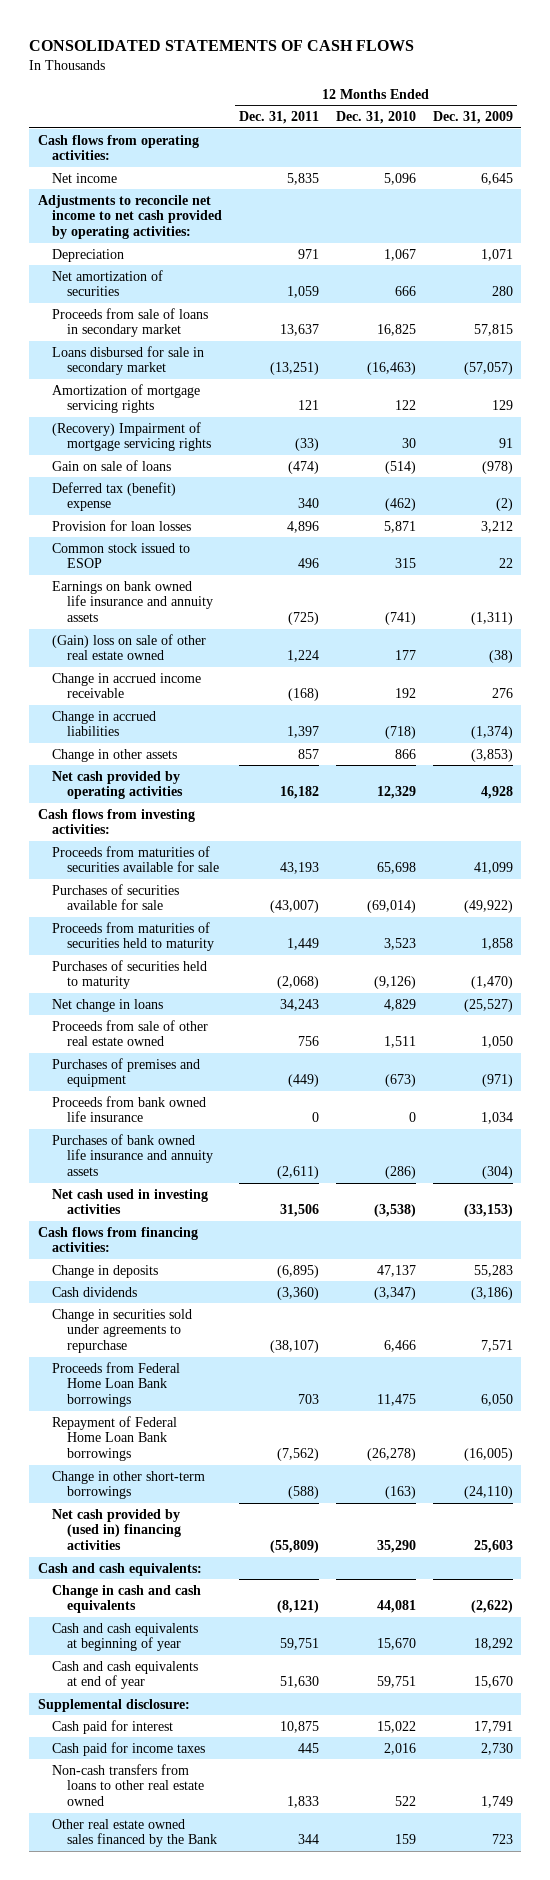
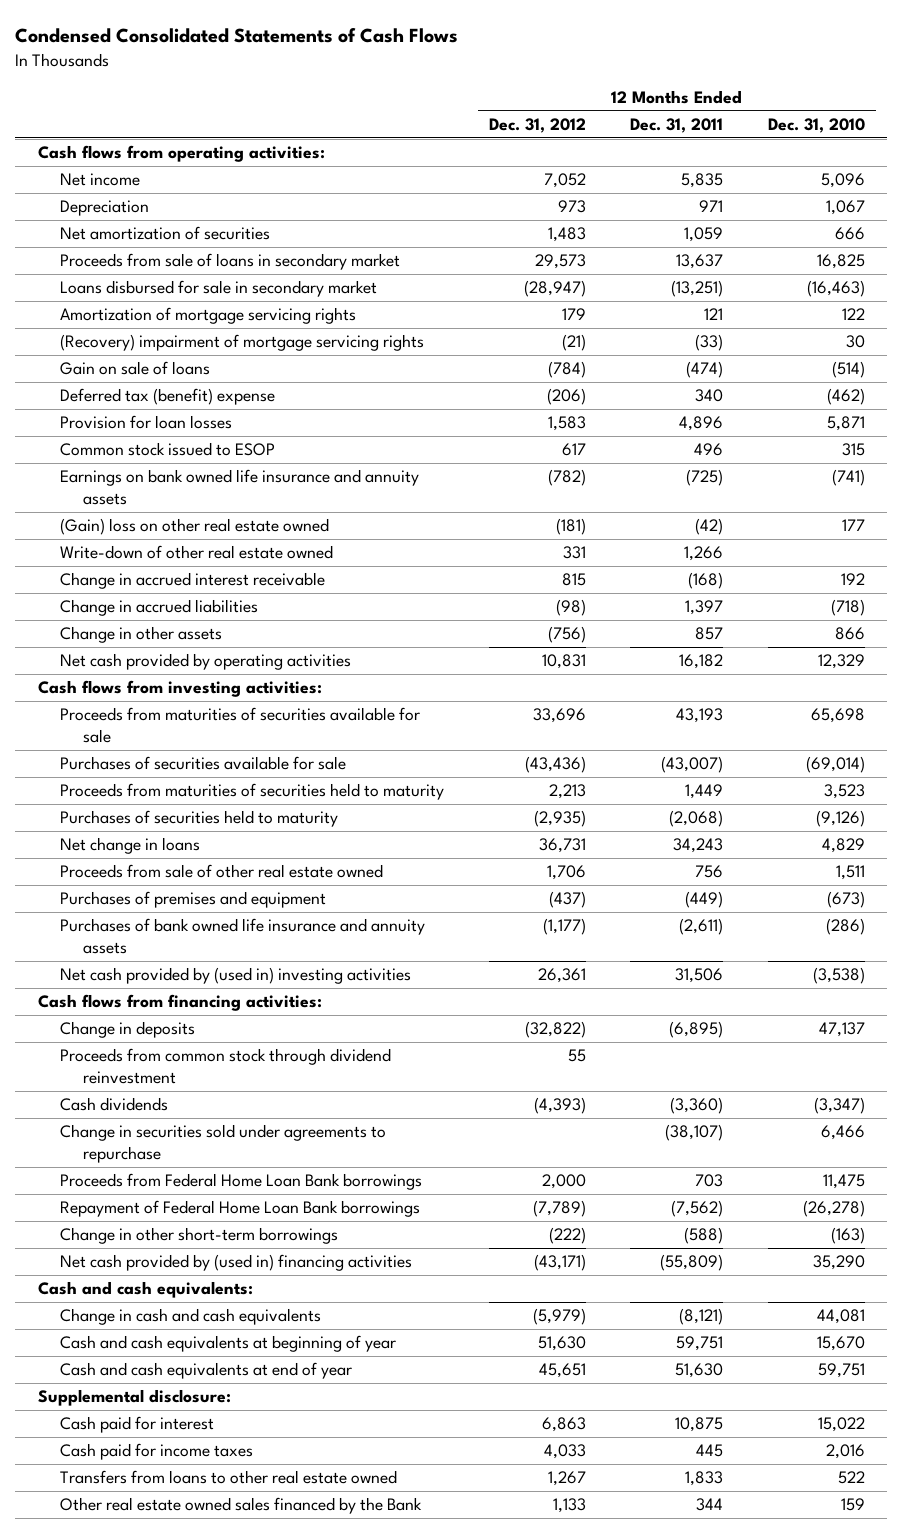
- CONSOLIDATED STATEMENTS OF CASH FLOWS
+ Condensed Consolidated Statements of Cash Flows
- | 12 Months Ended Dec. 31, 2011 | 12 Months Ended Dec. 31, 2010 | 12 Months Ended Dec. 31, 2009
+ | 12 Months Ended Dec. 31, 2012 | 12 Months Ended Dec. 31, 2011 | 12 Months Ended Dec. 31, 2010
- Adjustments to reconcile net income to net cash provided by operating activities:
- (Recovery) Impairment of mortgage servicing rights | (33) | 30 | 91
+ (Recovery) impairment of mortgage servicing rights | (21) | (33) | 30
- (Gain) loss on sale of other real estate owned | 1,224 | 177 | (38)
- Change in accrued income receivable | (168) | 192 | 276
+ (Gain) loss on other real estate owned | (181) | (42) | 177
+ Write-down of other real estate owned | 331 | 1,266 |
+ Change in accrued interest receivable | 815 | (168) | 192
- Proceeds from bank owned life insurance | 0 | 0 | 1,034
- Net cash used in investing activities | 31,506 | (3,538) | (33,153)
+ Net cash provided by (used in) investing activities | 26,361 | 31,506 | (3,538)
+ Proceeds from common stock through dividend reinvestment | 55 | |
- Non-cash transfers from loans to other real estate owned | 1,833 | 522 | 1,749
+ Transfers from loans to other real estate owned | 1,267 | 1,833 | 522

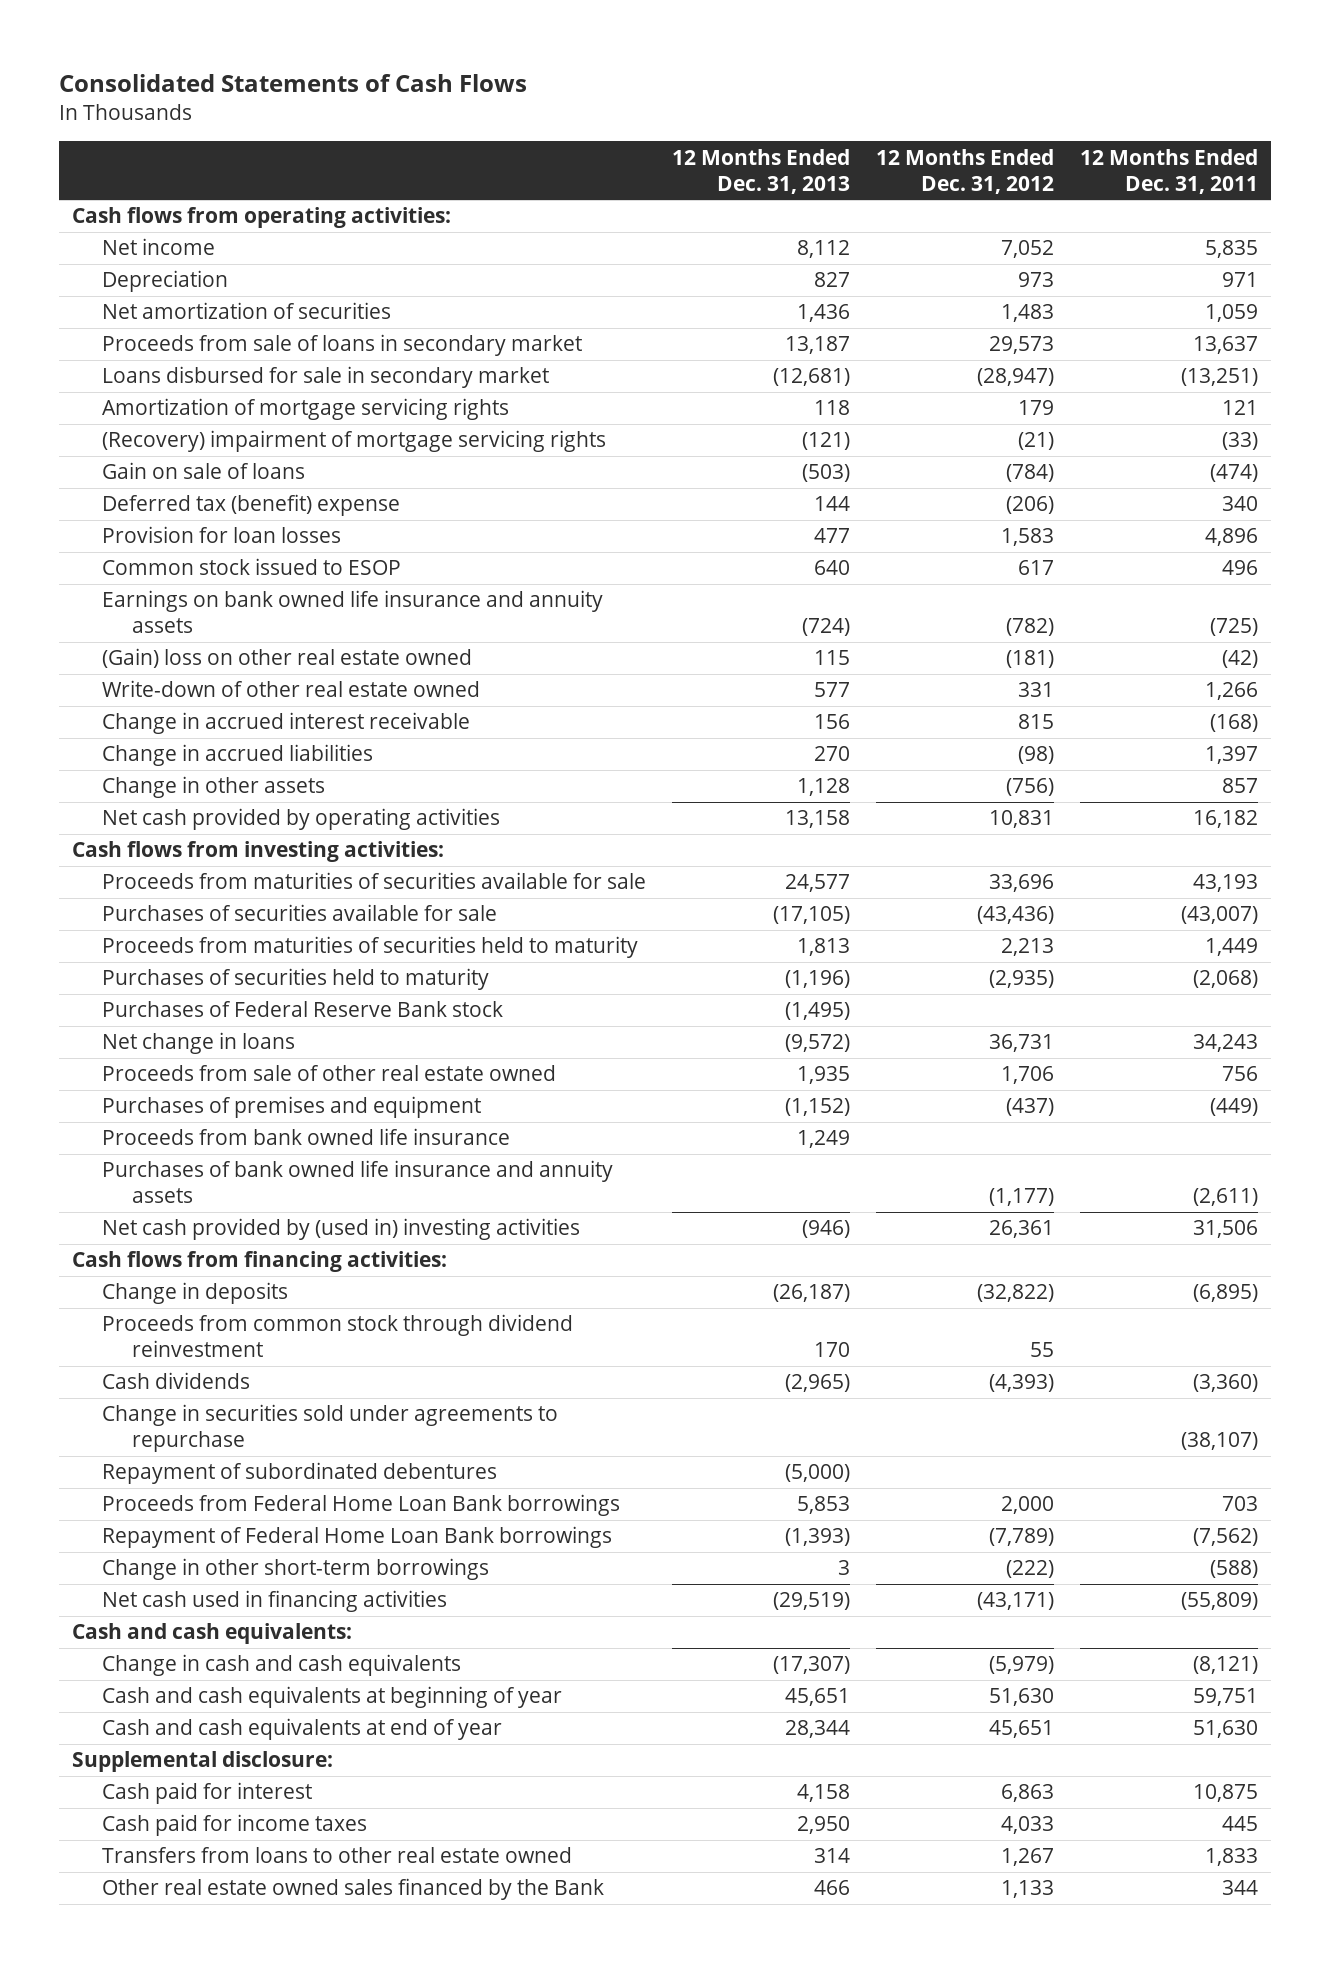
- Condensed Consolidated Statements of Cash Flows
+ Consolidated Statements of Cash Flows
- | 12 Months Ended Dec. 31, 2012 | 12 Months Ended Dec. 31, 2011 | 12 Months Ended Dec. 31, 2010
+ | 12 Months Ended Dec. 31, 2013 | 12 Months Ended Dec. 31, 2012 | 12 Months Ended Dec. 31, 2011
+ Purchases of Federal Reserve Bank stock | (1,495) | |
+ Proceeds from bank owned life insurance | 1,249 | |
+ Repayment of subordinated debentures | (5,000) | |
- Net cash provided by (used in) financing activities | (43,171) | (55,809) | 35,290
+ Net cash used in financing activities | (29,519) | (43,171) | (55,809)

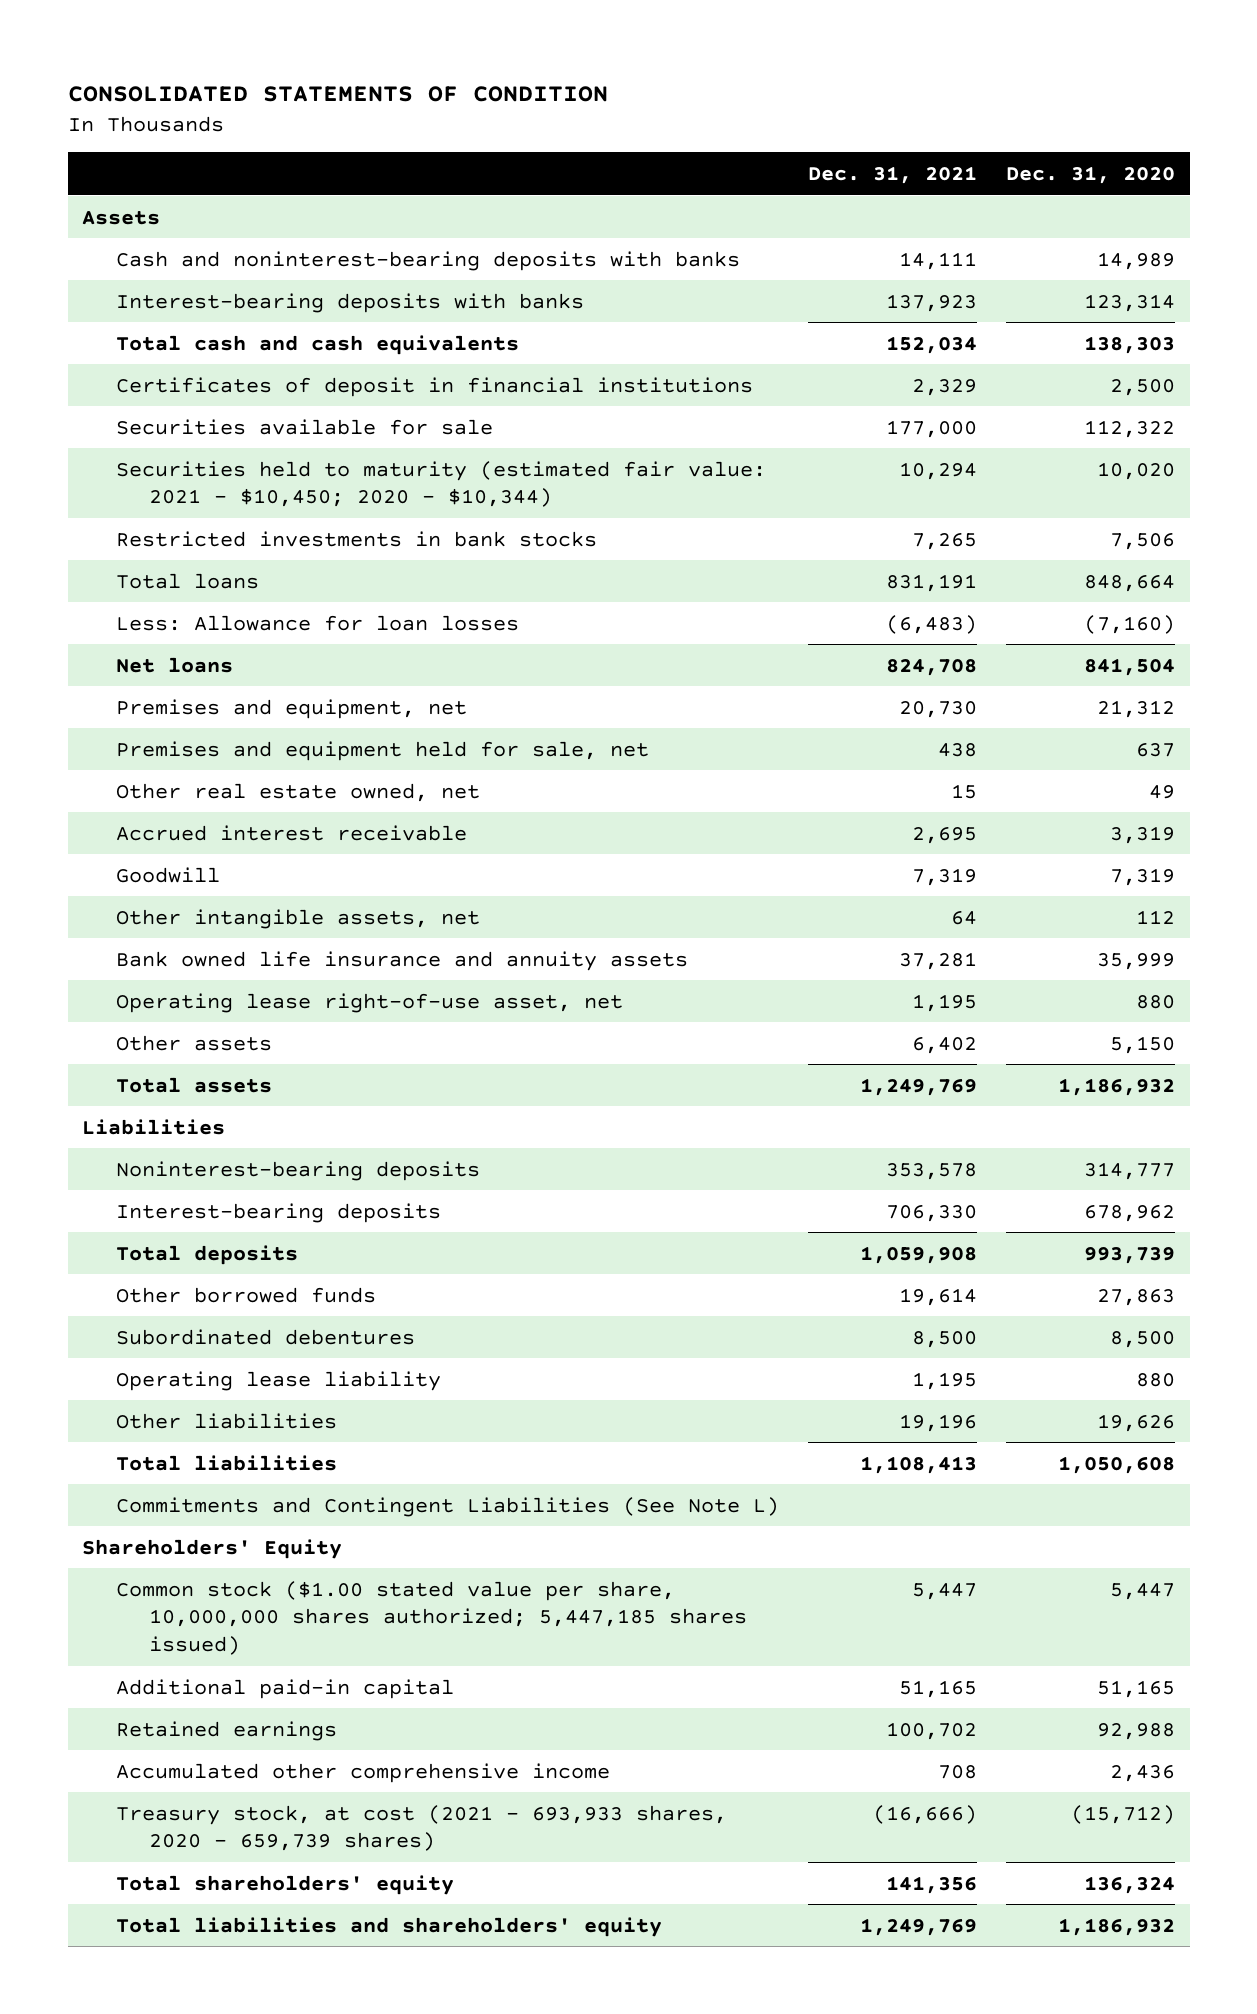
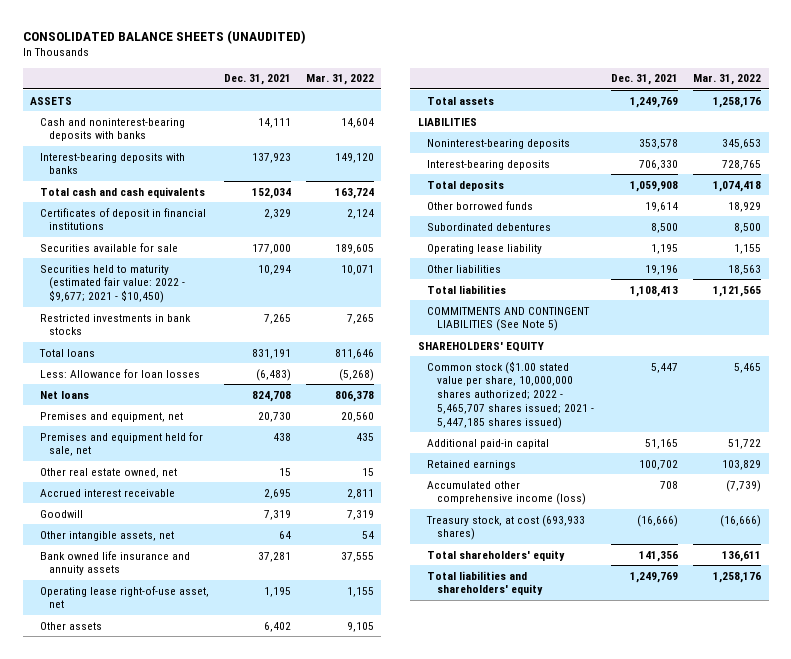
- CONSOLIDATED STATEMENTS OF CONDITION
+ CONSOLIDATED BALANCE SHEETS (UNAUDITED)
- | Dec. 31, 2021 | Dec. 31, 2020
+ | Dec. 31, 2021 | Mar. 31, 2022
- Assets
+ ASSETS
- Securities held to maturity (estimated fair value: 2021 - $10,450; 2020 - $10,344) | 10,294 | 10,020
+ Securities held to maturity (estimated fair value: 2022 - $9,677; 2021 - $10,450) | 10,294 | 10,071
- Liabilities
+ LIABILITIES
- Commitments and Contingent Liabilities (See Note L)
- Shareholders' Equity
- Common stock ($1.00 stated value per share, 10,000,000 shares authorized; 5,447,185 shares issued) | 5,447 | 5,447
+ COMMITMENTS AND CONTINGENT LIABILITIES (See Note 5)
+ SHAREHOLDERS' EQUITY
+ Common stock ($1.00 stated value per share, 10,000,000 shares authorized; 2022 - 5,465,707 shares issued; 2021 - 5,447,185 shares issued) | 5,447 | 5,465
- Accumulated other comprehensive income | 708 | 2,436
- Treasury stock, at cost (2021 - 693,933 shares, 2020 - 659,739 shares) | (16,666) | (15,712)
+ Accumulated other comprehensive income (loss) | 708 | (7,739)
+ Treasury stock, at cost (693,933 shares) | (16,666) | (16,666)

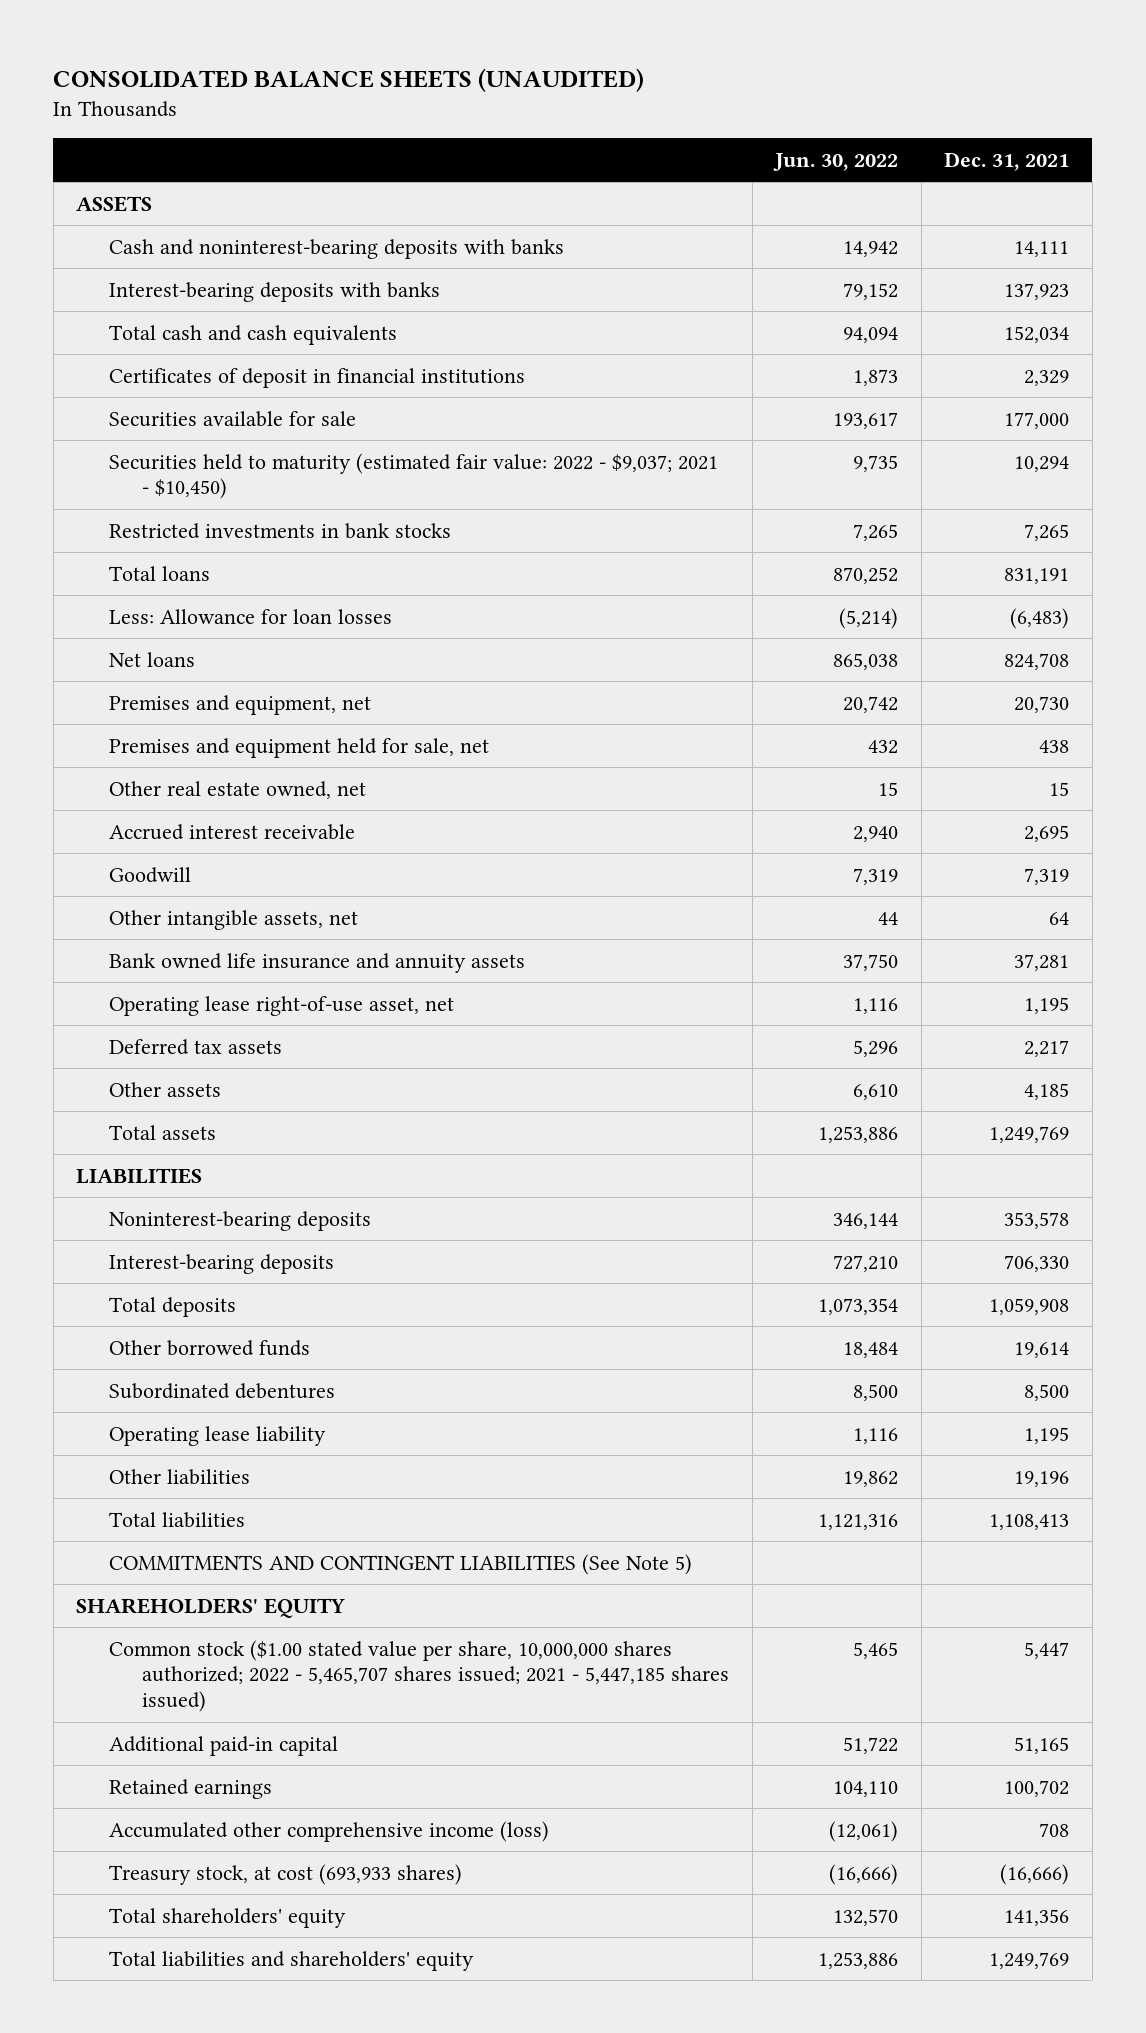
- | Dec. 31, 2021 | Mar. 31, 2022
+ | Jun. 30, 2022 | Dec. 31, 2021
- Securities held to maturity (estimated fair value: 2022 - $9,677; 2021 - $10,450) | 10,294 | 10,071
+ Securities held to maturity (estimated fair value: 2022 - $9,037; 2021 - $10,450) | 9,735 | 10,294
- Other assets | 6,402 | 9,105
+ Deferred tax assets | 5,296 | 2,217
+ Other assets | 6,610 | 4,185

